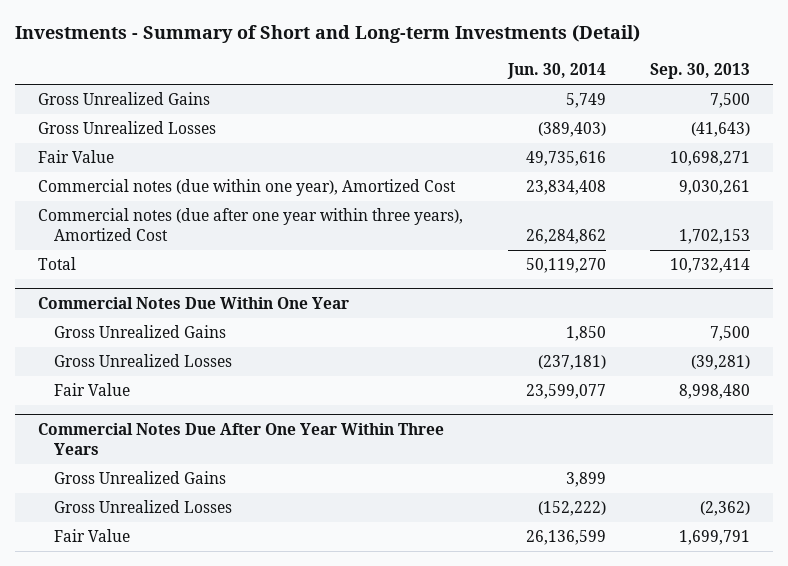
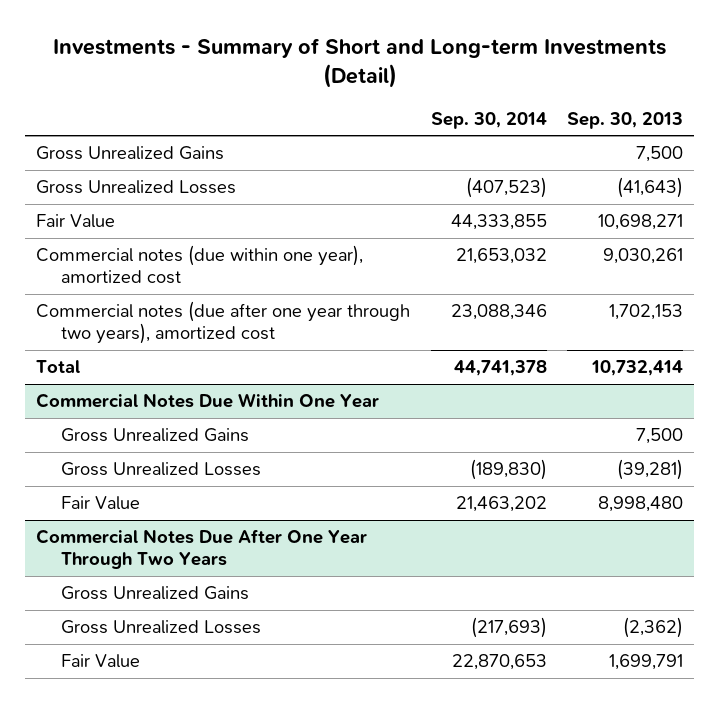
- | Jun. 30, 2014 | Sep. 30, 2013
+ | Sep. 30, 2014 | Sep. 30, 2013
- Commercial notes (due within one year), Amortized Cost | 23,834,408 | 9,030,261
- Commercial notes (due after one year within three years), Amortized Cost | 26,284,862 | 1,702,153
+ Commercial notes (due within one year), amortized cost | 21,653,032 | 9,030,261
+ Commercial notes (due after one year through two years), amortized cost | 23,088,346 | 1,702,153
- Commercial Notes Due After One Year Within Three Years
+ Commercial Notes Due After One Year Through Two Years

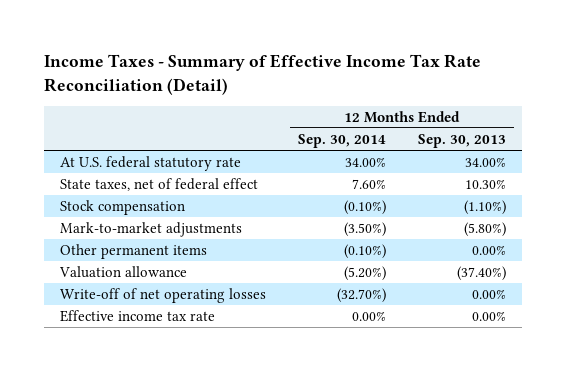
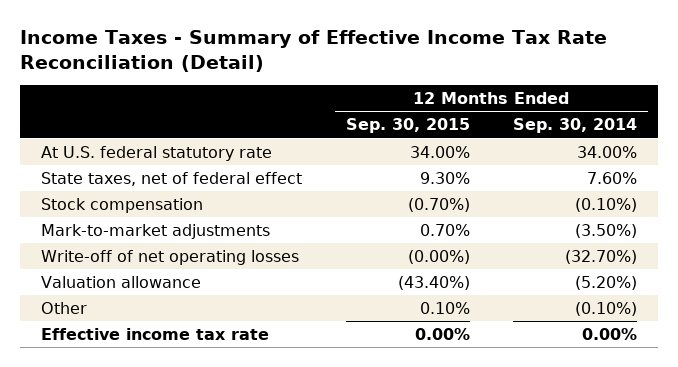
- | 12 Months Ended Sep. 30, 2014 | 12 Months Ended Sep. 30, 2013
+ | 12 Months Ended Sep. 30, 2015 | 12 Months Ended Sep. 30, 2014
- Other permanent items | (0.10%) | 0.00%
moved down: Valuation allowance | (43.40%) | (5.20%)
+ Other | 0.10% | (0.10%)

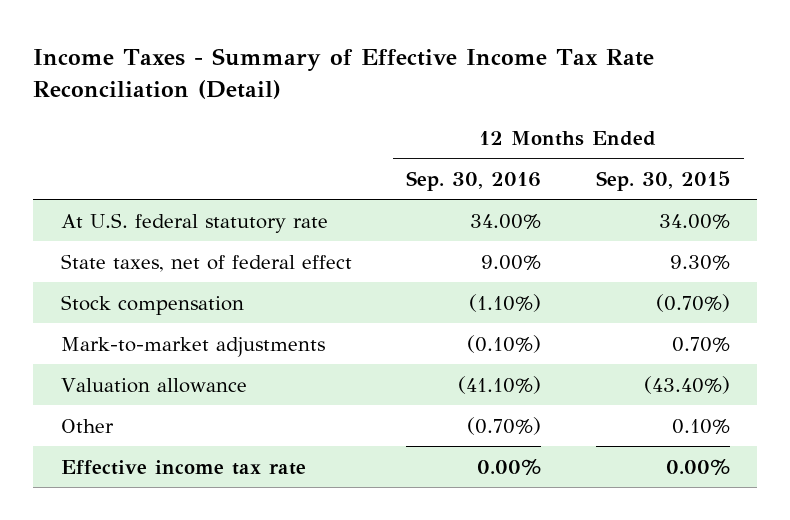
- | 12 Months Ended Sep. 30, 2015 | 12 Months Ended Sep. 30, 2014
+ | 12 Months Ended Sep. 30, 2016 | 12 Months Ended Sep. 30, 2015
- Write-off of net operating losses | (0.00%) | (32.70%)

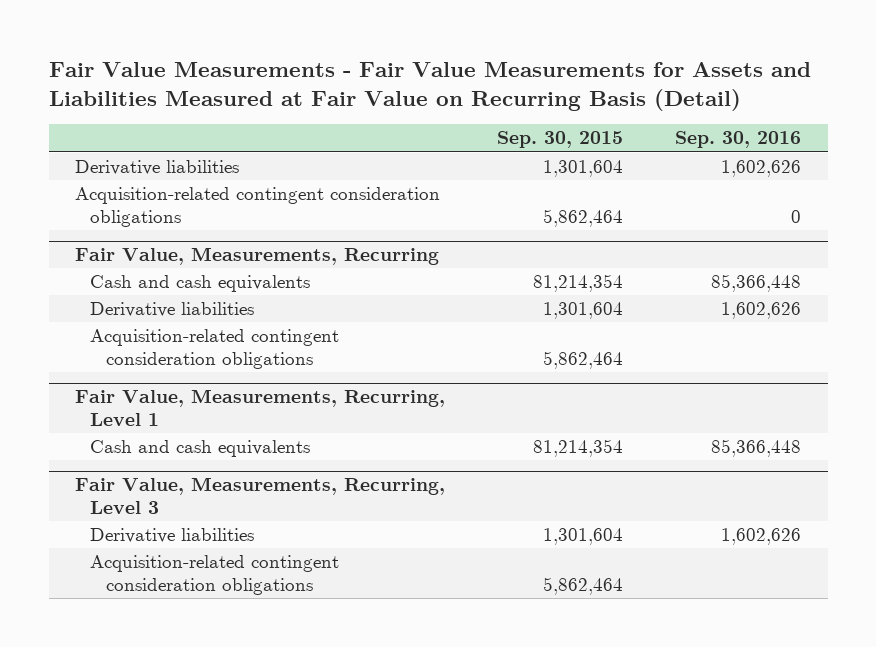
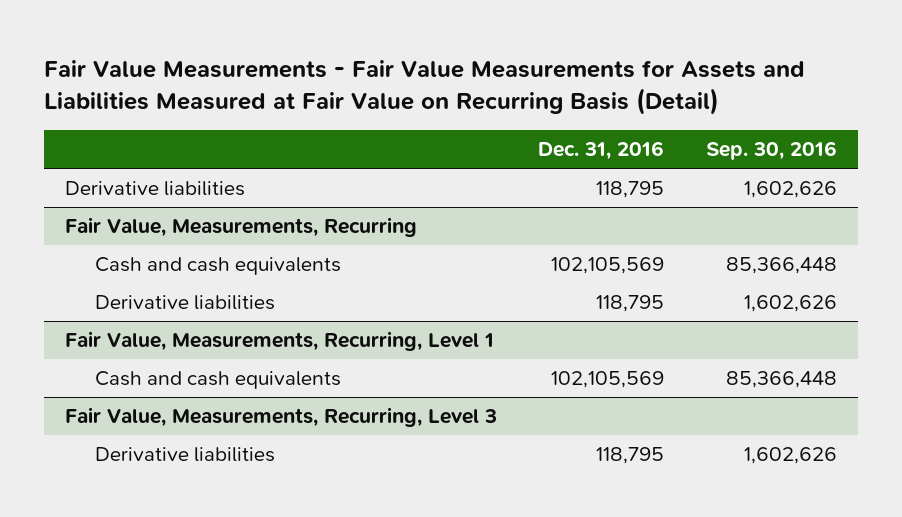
- | Sep. 30, 2015 | Sep. 30, 2016
+ | Dec. 31, 2016 | Sep. 30, 2016
- Acquisition-related contingent consideration obligations | 5,862,464 | 0
@ Fair Value, Measurements, Recurring
- Acquisition-related contingent consideration obligations | 5,862,464 |
@ Fair Value, Measurements, Recurring, Level 3
- Acquisition-related contingent consideration obligations | 5,862,464 |

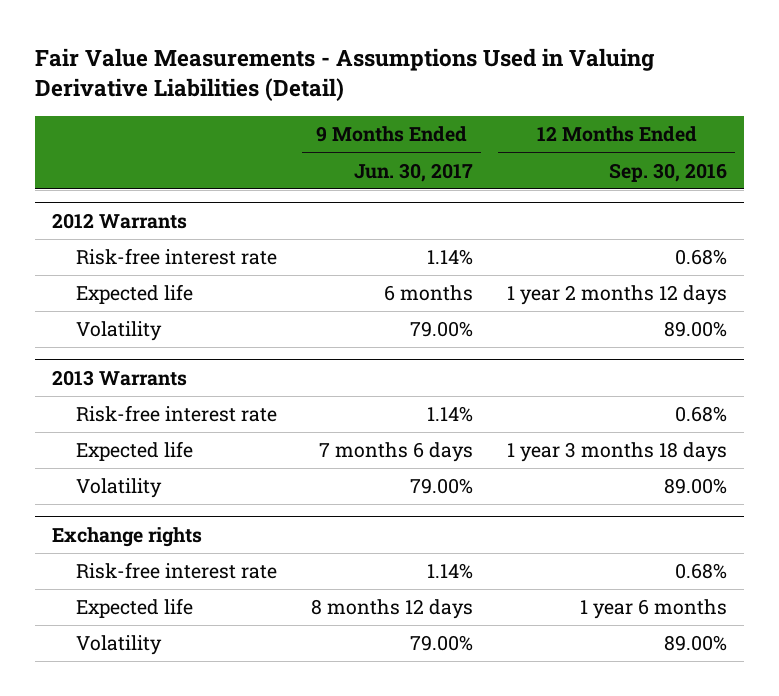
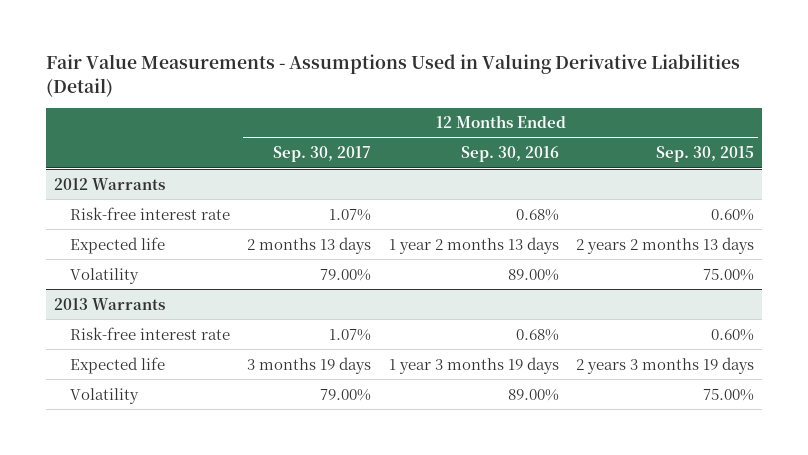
- | 9 Months Ended Jun. 30, 2017 | 12 Months Ended Sep. 30, 2016
+ | 12 Months Ended Sep. 30, 2017 | 12 Months Ended Sep. 30, 2016 | 12 Months Ended Sep. 30, 2015
@ 2012 Warrants
- Expected life | 6 months | 1 year 2 months 12 days
+ Expected life | 2 months 13 days | 1 year 2 months 13 days | 2 years 2 months 13 days
@ 2013 Warrants
- Expected life | 7 months 6 days | 1 year 3 months 18 days
- Volatility | 79.00% | 89.00%
- Exchange rights
- Risk-free interest rate | 1.14% | 0.68%
- Expected life | 8 months 12 days | 1 year 6 months
@ 2013 Warrants
+ Expected life | 3 months 19 days | 1 year 3 months 19 days | 2 years 3 months 19 days

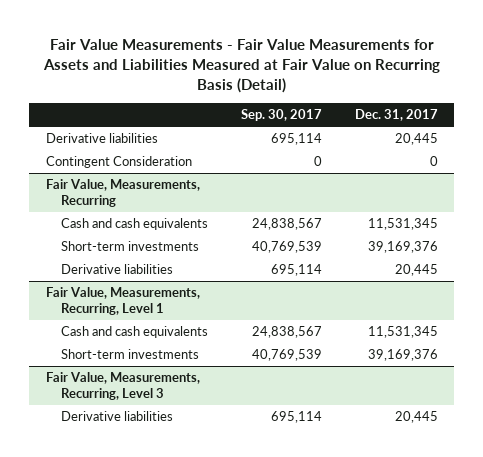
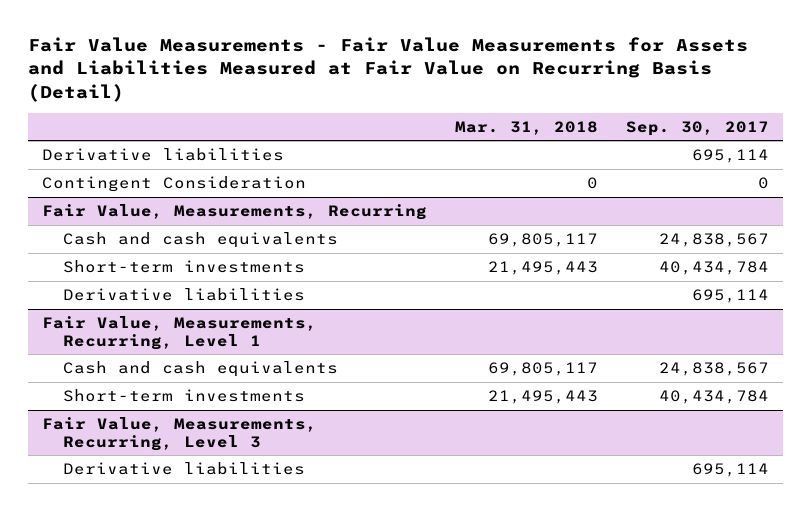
- | Sep. 30, 2017 | Dec. 31, 2017
+ | Mar. 31, 2018 | Sep. 30, 2017
@ Fair Value, Measurements, Recurring
- Short-term investments | 40,769,539 | 39,169,376
+ Short-term investments | 21,495,443 | 40,434,784
@ Fair Value, Measurements, Recurring, Level 1
- Short-term investments | 40,769,539 | 39,169,376
+ Short-term investments | 21,495,443 | 40,434,784

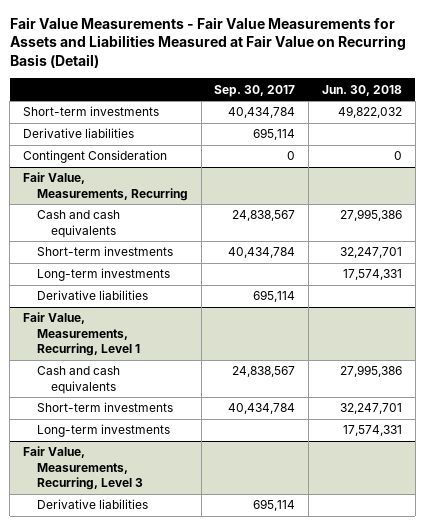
- | Mar. 31, 2018 | Sep. 30, 2017
+ | Sep. 30, 2017 | Jun. 30, 2018
+ Short-term investments | 40,434,784 | 49,822,032
@ Fair Value, Measurements, Recurring
+ Long-term investments | | 17,574,331
@ Fair Value, Measurements, Recurring, Level 1
+ Long-term investments | | 17,574,331

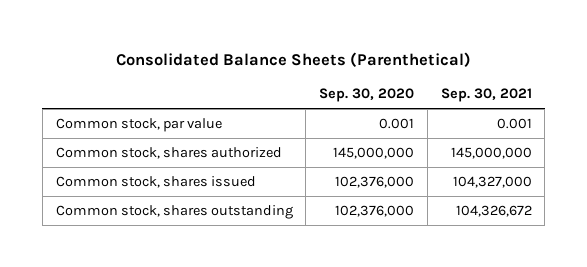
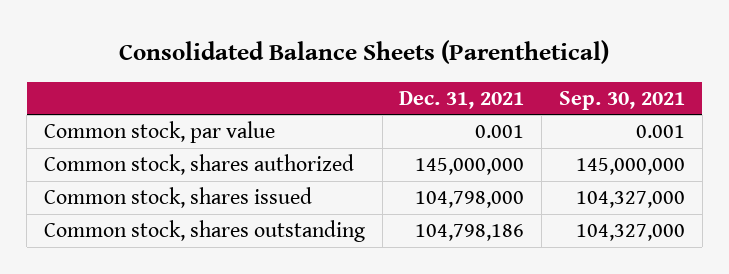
- | Sep. 30, 2020 | Sep. 30, 2021
+ | Dec. 31, 2021 | Sep. 30, 2021
- Common stock, shares outstanding | 102,376,000 | 104,326,672
+ Common stock, shares outstanding | 104,798,186 | 104,327,000

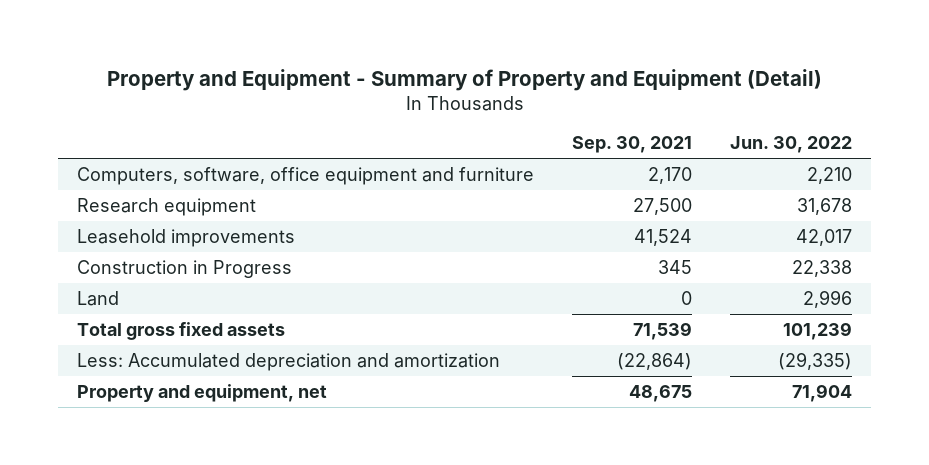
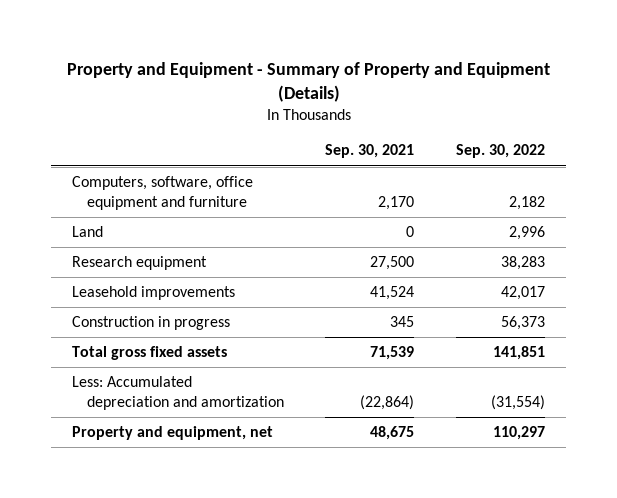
- Property and Equipment - Summary of Property and Equipment (Detail)
+ Property and Equipment - Summary of Property and Equipment (Details)
- | Sep. 30, 2021 | Jun. 30, 2022
+ | Sep. 30, 2021 | Sep. 30, 2022
moved up: Land | 0 | 2,996
- Construction in Progress | 345 | 22,338
+ Construction in progress | 345 | 56,373

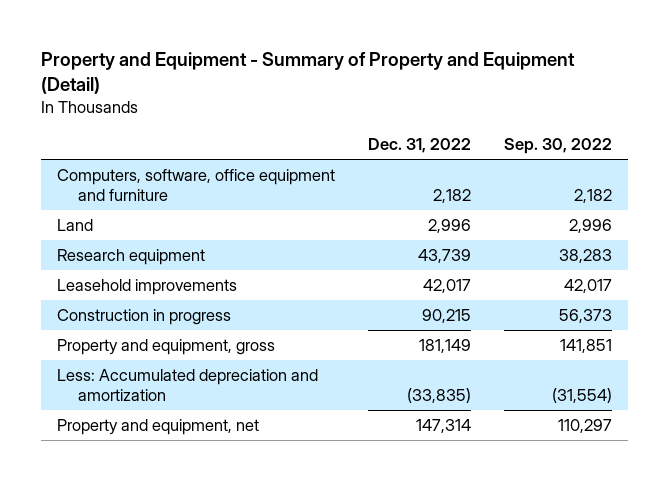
- Property and Equipment - Summary of Property and Equipment (Details)
+ Property and Equipment - Summary of Property and Equipment (Detail)
- | Sep. 30, 2021 | Sep. 30, 2022
+ | Dec. 31, 2022 | Sep. 30, 2022
- Total gross fixed assets | 71,539 | 141,851
+ Property and equipment, gross | 181,149 | 141,851

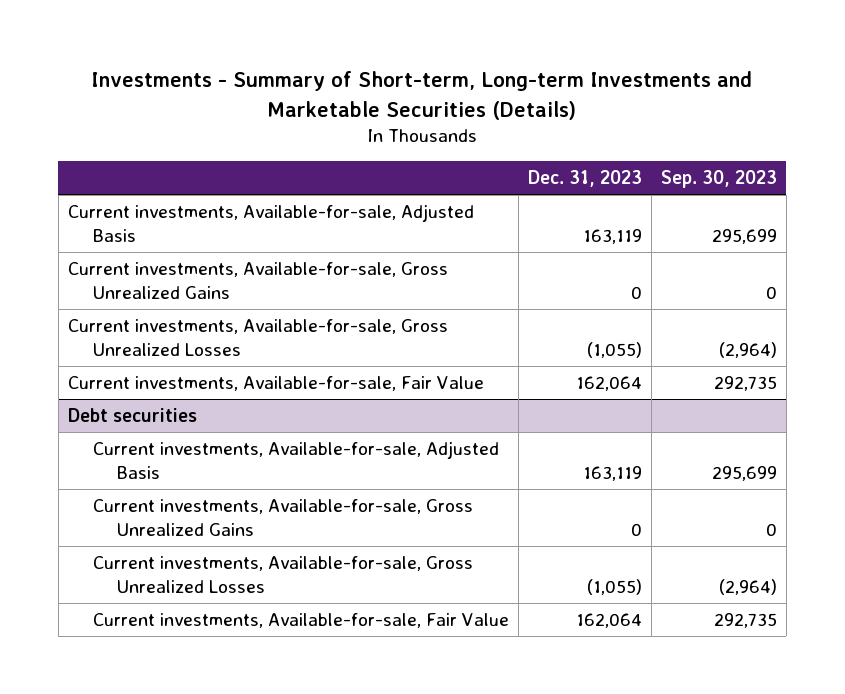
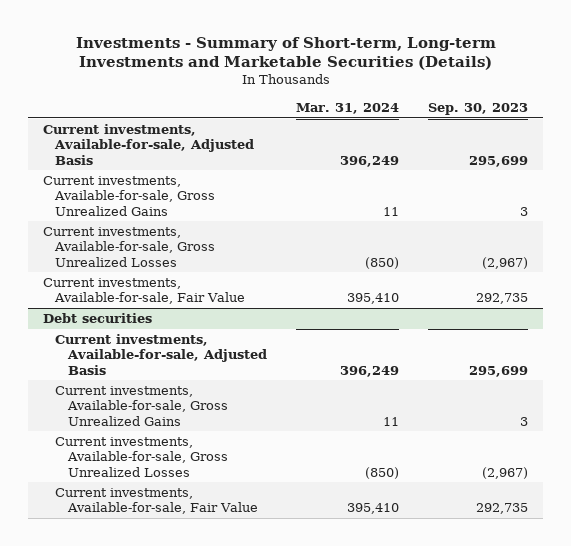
- | Dec. 31, 2023 | Sep. 30, 2023
+ | Mar. 31, 2024 | Sep. 30, 2023
- Current investments, Available-for-sale, Gross Unrealized Gains | 0 | 0
- Current investments, Available-for-sale, Gross Unrealized Losses | (1,055) | (2,964)
+ Current investments, Available-for-sale, Gross Unrealized Gains | 11 | 3
+ Current investments, Available-for-sale, Gross Unrealized Losses | (850) | (2,967)
@ Debt securities
- Current investments, Available-for-sale, Gross Unrealized Gains | 0 | 0
- Current investments, Available-for-sale, Gross Unrealized Losses | (1,055) | (2,964)
+ Current investments, Available-for-sale, Gross Unrealized Gains | 11 | 3
+ Current investments, Available-for-sale, Gross Unrealized Losses | (850) | (2,967)

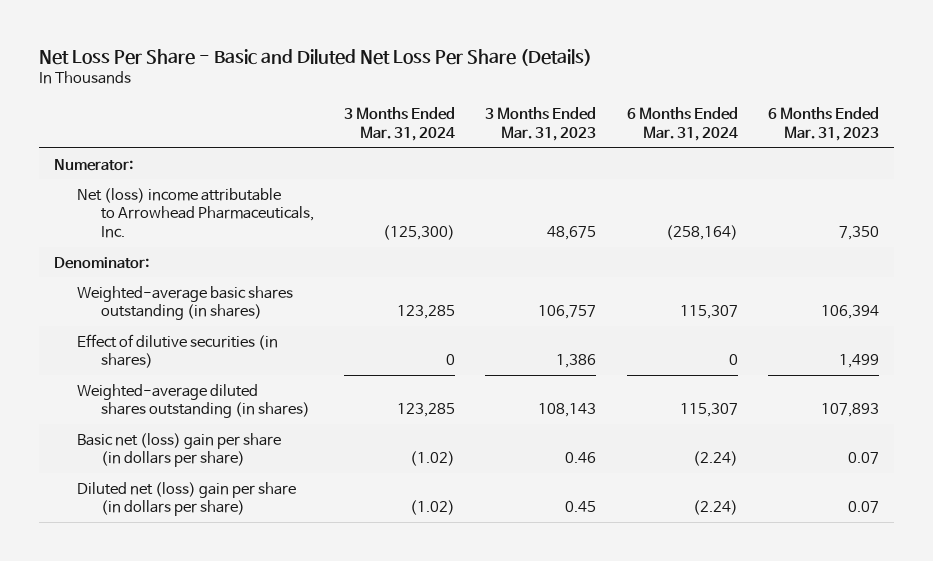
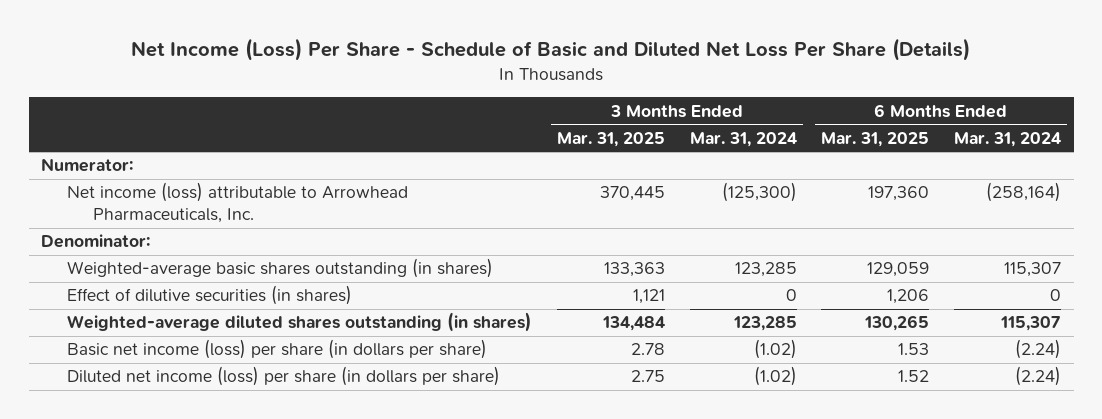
- Net Loss Per Share - Basic and Diluted Net Loss Per Share (Details)
+ Net Income (Loss) Per Share - Schedule of Basic and Diluted Net Loss Per Share (Details)
- | 3 Months Ended Mar. 31, 2024 | 3 Months Ended Mar. 31, 2023 | 6 Months Ended Mar. 31, 2024 | 6 Months Ended Mar. 31, 2023
+ | 3 Months Ended Mar. 31, 2025 | 3 Months Ended Mar. 31, 2024 | 6 Months Ended Mar. 31, 2025 | 6 Months Ended Mar. 31, 2024
- Net (loss) income attributable to Arrowhead Pharmaceuticals, Inc. | (125,300) | 48,675 | (258,164) | 7,350
+ Net income (loss) attributable to Arrowhead Pharmaceuticals, Inc. | 370,445 | (125,300) | 197,360 | (258,164)
- Basic net (loss) gain per share (in dollars per share) | (1.02) | 0.46 | (2.24) | 0.07
- Diluted net (loss) gain per share (in dollars per share) | (1.02) | 0.45 | (2.24) | 0.07
+ Basic net income (loss) per share (in dollars per share) | 2.78 | (1.02) | 1.53 | (2.24)
+ Diluted net income (loss) per share (in dollars per share) | 2.75 | (1.02) | 1.52 | (2.24)

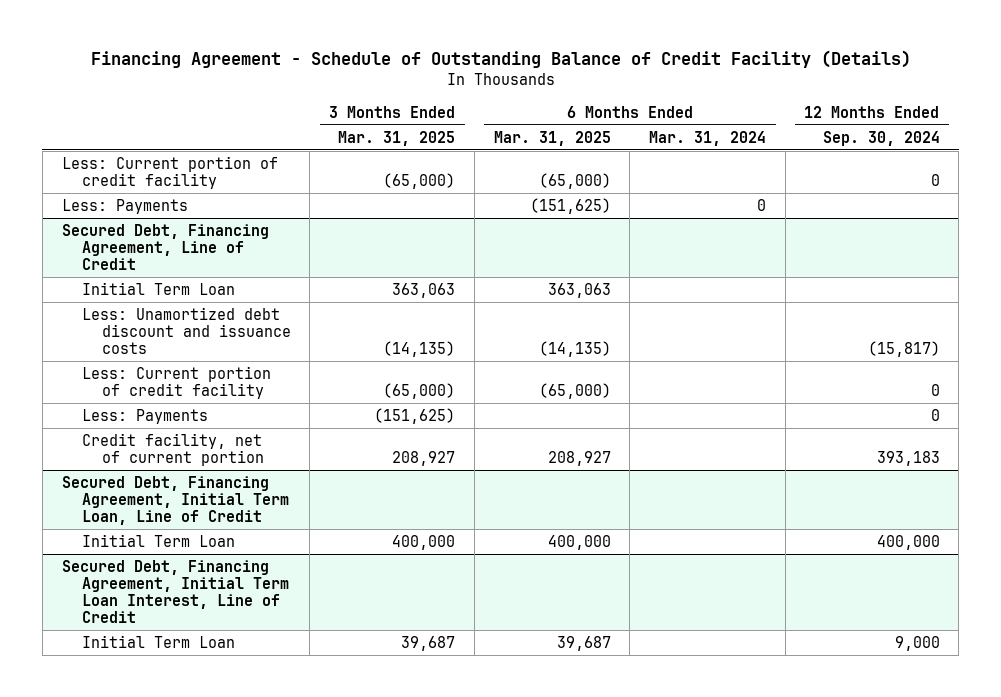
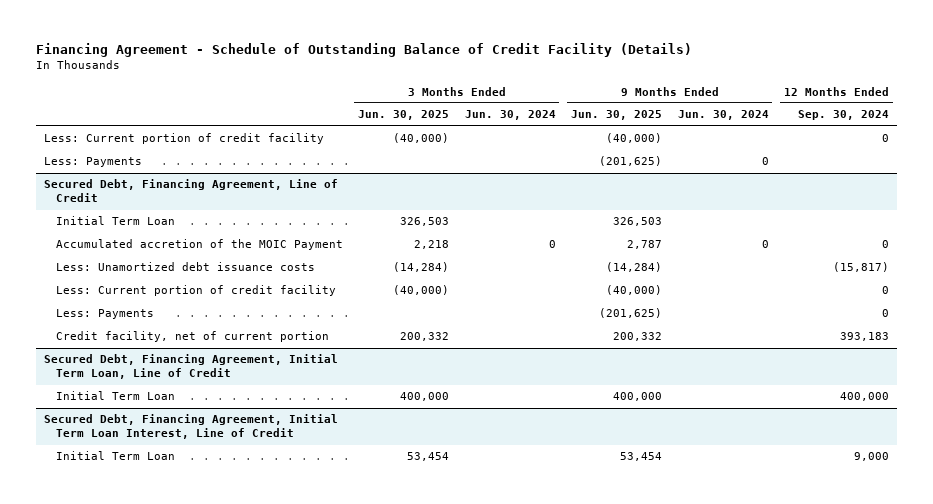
- | 3 Months Ended Mar. 31, 2025 | 6 Months Ended Mar. 31, 2025 | 6 Months Ended Mar. 31, 2024 | 12 Months Ended Sep. 30, 2024
+ | 3 Months Ended Jun. 30, 2025 | 3 Months Ended Jun. 30, 2024 | 9 Months Ended Jun. 30, 2025 | 9 Months Ended Jun. 30, 2024 | 12 Months Ended Sep. 30, 2024
@ Secured Debt, Financing Agreement, Line of Credit
- Less: Unamortized debt discount and issuance costs | (14,135) | (14,135) | | (15,817)
+ Accumulated accretion of the MOIC Payment | 2,218 | 0 | 2,787 | 0 | 0
+ Less: Unamortized debt issuance costs | (14,284) | | (14,284) | | (15,817)

